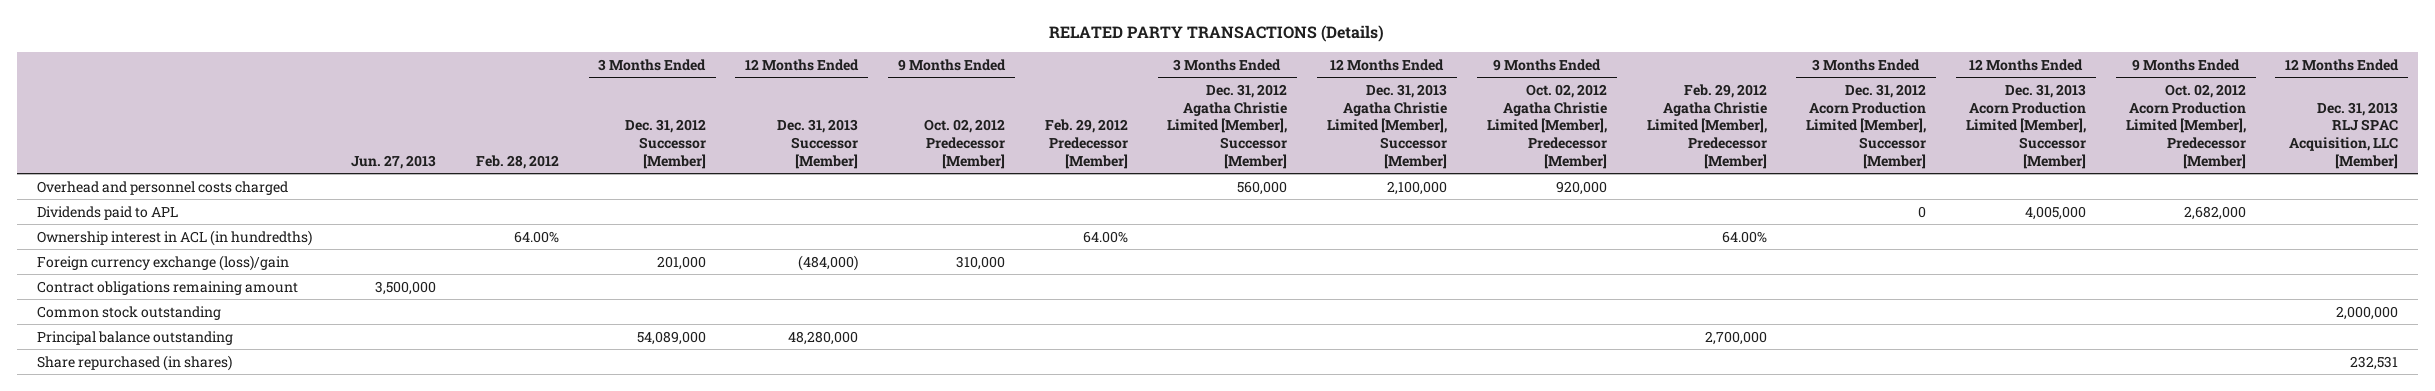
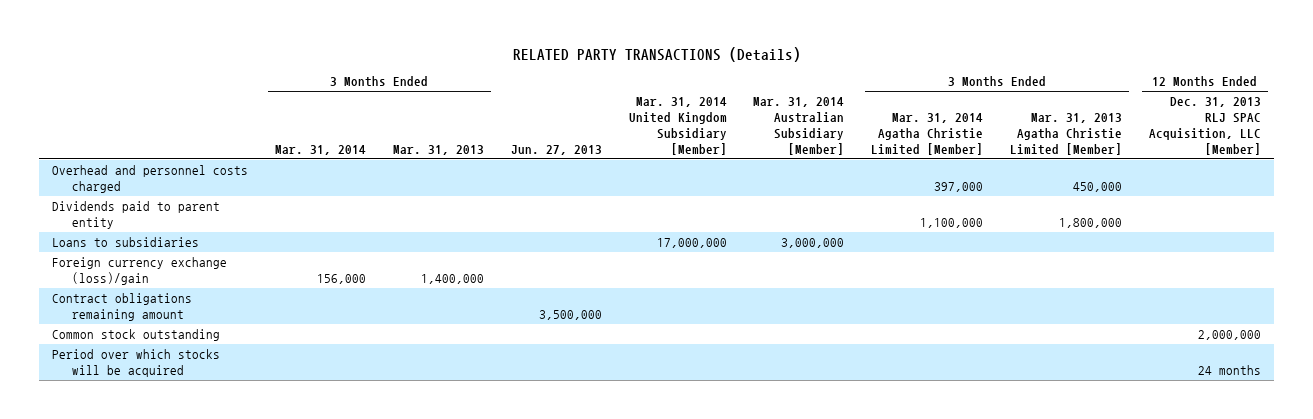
- | Jun. 27, 2013 | Feb. 28, 2012 | 3 Months Ended Dec. 31, 2012 Successor [Member] | 12 Months Ended Dec. 31, 2013 Successor [Member] | 9 Months Ended Oct. 02, 2012 Predecessor [Member] | Feb. 29, 2012 Predecessor [Member] | 3 Months Ended Dec. 31, 2012 Agatha Christie Limited [Member], Successor [Member] | 12 Months Ended Dec. 31, 2013 Agatha Christie Limited [Member], Successor [Member] | 9 Months Ended Oct. 02, 2012 Agatha Christie Limited [Member], Predecessor [Member] | Feb. 29, 2012 Agatha Christie Limited [Member], Predecessor [Member] | 3 Months Ended Dec. 31, 2012 Acorn Production Limited [Member], Successor [Member] | 12 Months Ended Dec. 31, 2013 Acorn Production Limited [Member], Successor [Member] | 9 Months Ended Oct. 02, 2012 Acorn Production Limited [Member], Predecessor [Member] | 12 Months Ended Dec. 31, 2013 RLJ SPAC Acquisition, LLC [Member]
+ | 3 Months Ended Mar. 31, 2014 | 3 Months Ended Mar. 31, 2013 | Jun. 27, 2013 | Mar. 31, 2014 United Kingdom Subsidiary [Member] | Mar. 31, 2014 Australian Subsidiary [Member] | 3 Months Ended Mar. 31, 2014 Agatha Christie Limited [Member] | 3 Months Ended Mar. 31, 2013 Agatha Christie Limited [Member] | 12 Months Ended Dec. 31, 2013 RLJ SPAC Acquisition, LLC [Member]
- Dividends paid to APL | | | | | | | | | | | 0 | 4,005,000 | 2,682,000 |
- Ownership interest in ACL (in hundredths) | | 64.00% | | | | 64.00% | | | | 64.00% | | | |
+ Dividends paid to parent entity | | | | | | 1,100,000 | 1,800,000 |
+ Loans to subsidiaries | | | | 17,000,000 | 3,000,000 | | |
- Principal balance outstanding | | | 54,089,000 | 48,280,000 | | | | | | 2,700,000 | | | |
- Share repurchased (in shares) | | | | | | | | | | | | | | 232,531
+ Period over which stocks will be acquired | | | | | | | | 24 months

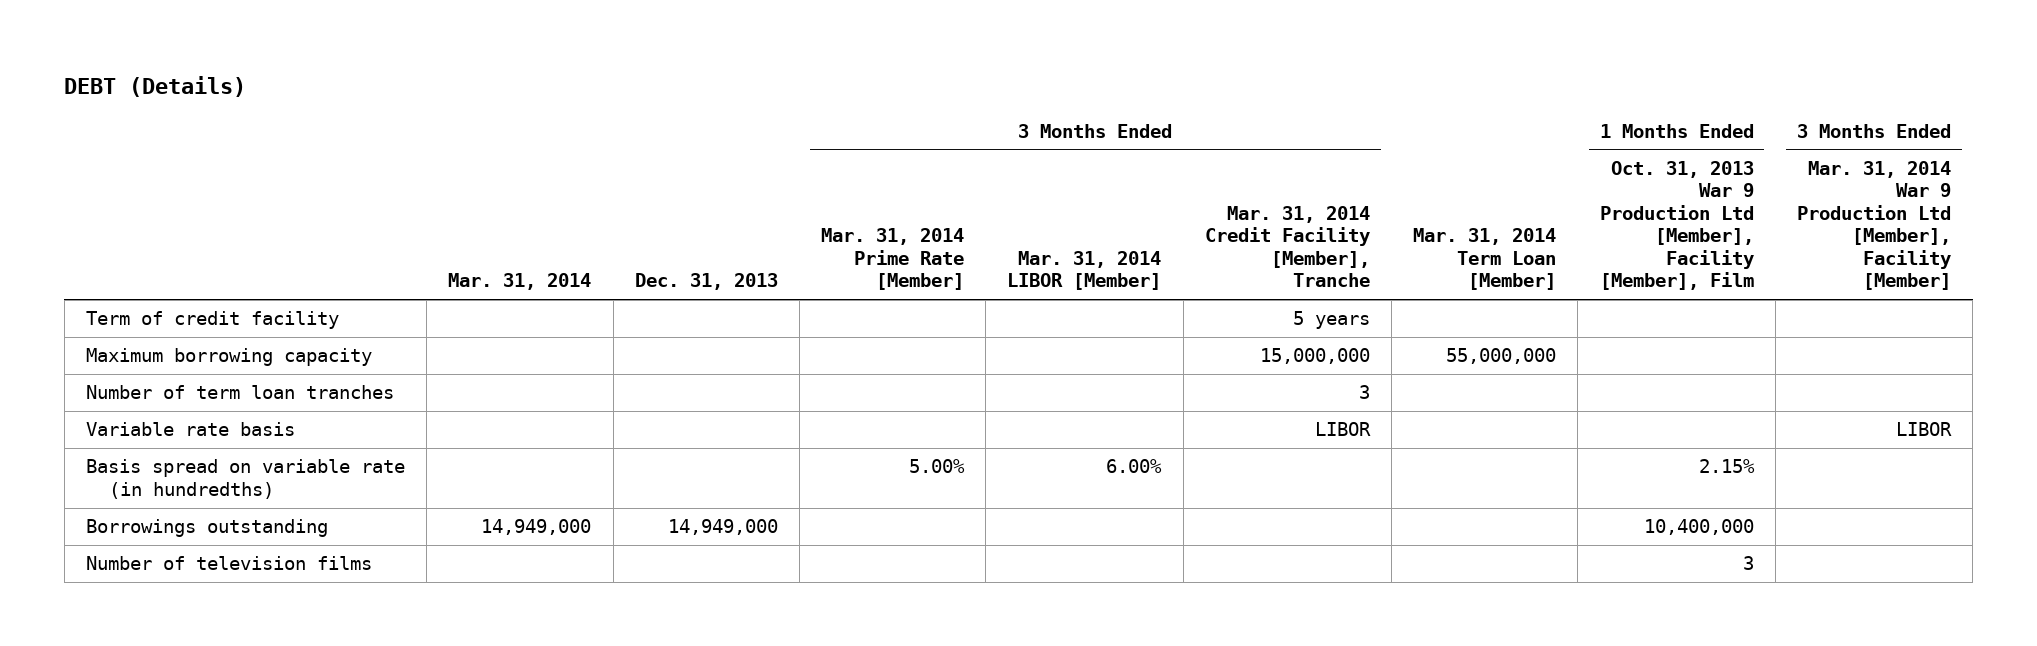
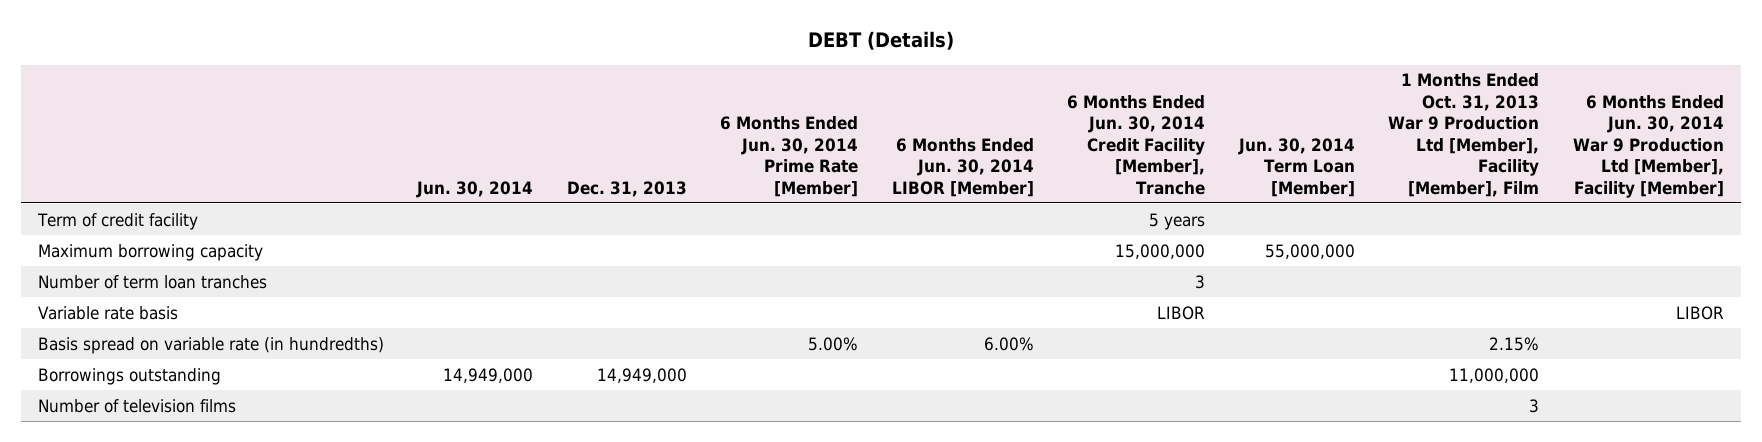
- | Mar. 31, 2014 | Dec. 31, 2013 | 3 Months Ended Mar. 31, 2014 Prime Rate [Member] | 3 Months Ended Mar. 31, 2014 LIBOR [Member] | 3 Months Ended Mar. 31, 2014 Credit Facility [Member], Tranche | Mar. 31, 2014 Term Loan [Member] | 1 Months Ended Oct. 31, 2013 War 9 Production Ltd [Member], Facility [Member], Film | 3 Months Ended Mar. 31, 2014 War 9 Production Ltd [Member], Facility [Member]
+ | Jun. 30, 2014 | Dec. 31, 2013 | 6 Months Ended Jun. 30, 2014 Prime Rate [Member] | 6 Months Ended Jun. 30, 2014 LIBOR [Member] | 6 Months Ended Jun. 30, 2014 Credit Facility [Member], Tranche | Jun. 30, 2014 Term Loan [Member] | 1 Months Ended Oct. 31, 2013 War 9 Production Ltd [Member], Facility [Member], Film | 6 Months Ended Jun. 30, 2014 War 9 Production Ltd [Member], Facility [Member]
- Borrowings outstanding | 14,949,000 | 14,949,000 | | | | | 10,400,000 |
+ Borrowings outstanding | 14,949,000 | 14,949,000 | | | | | 11,000,000 |

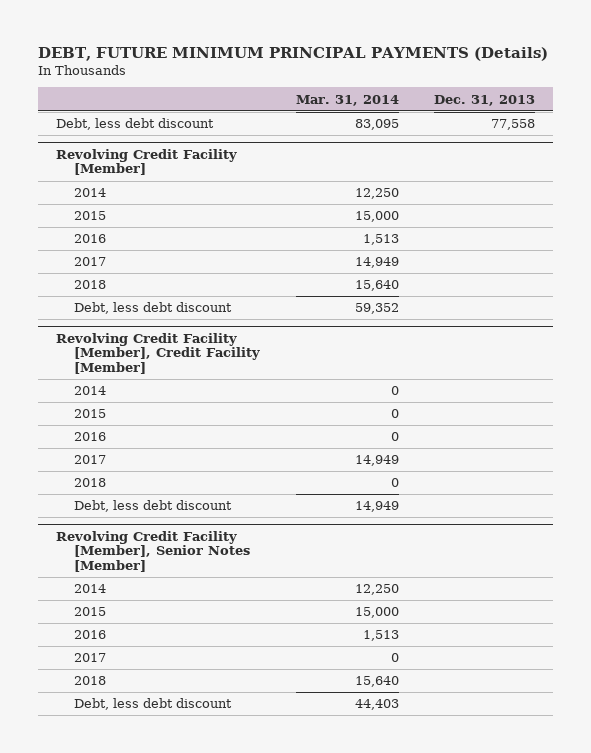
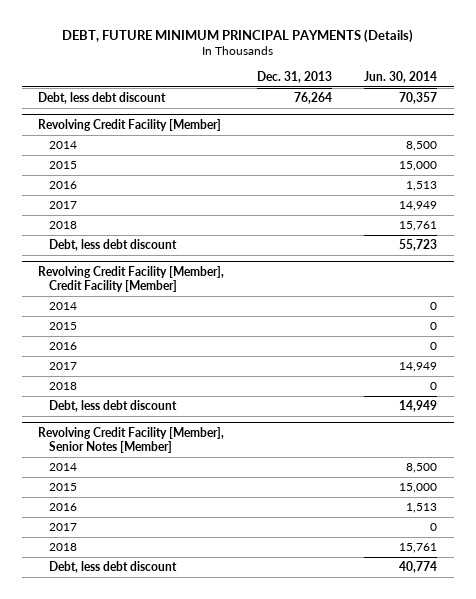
- | Mar. 31, 2014 | Dec. 31, 2013
+ | Dec. 31, 2013 | Jun. 30, 2014
- Debt, less debt discount | 83,095 | 77,558
+ Debt, less debt discount | 76,264 | 70,357

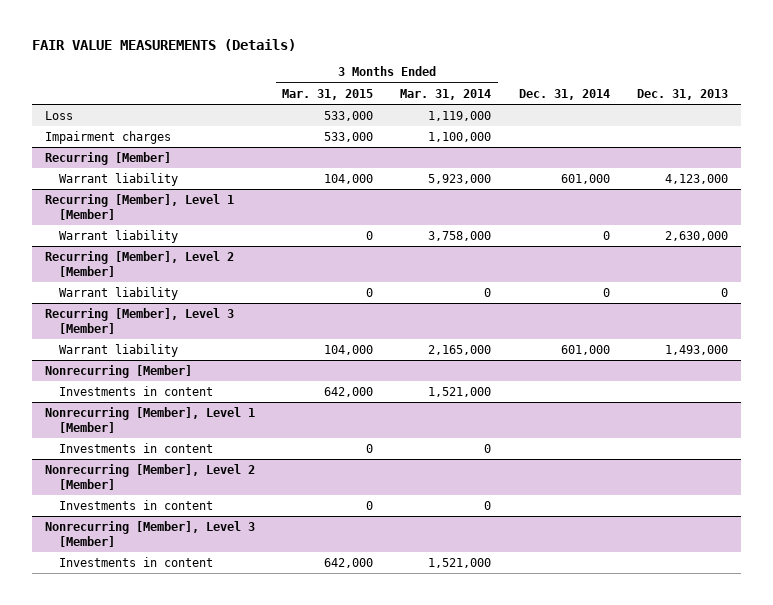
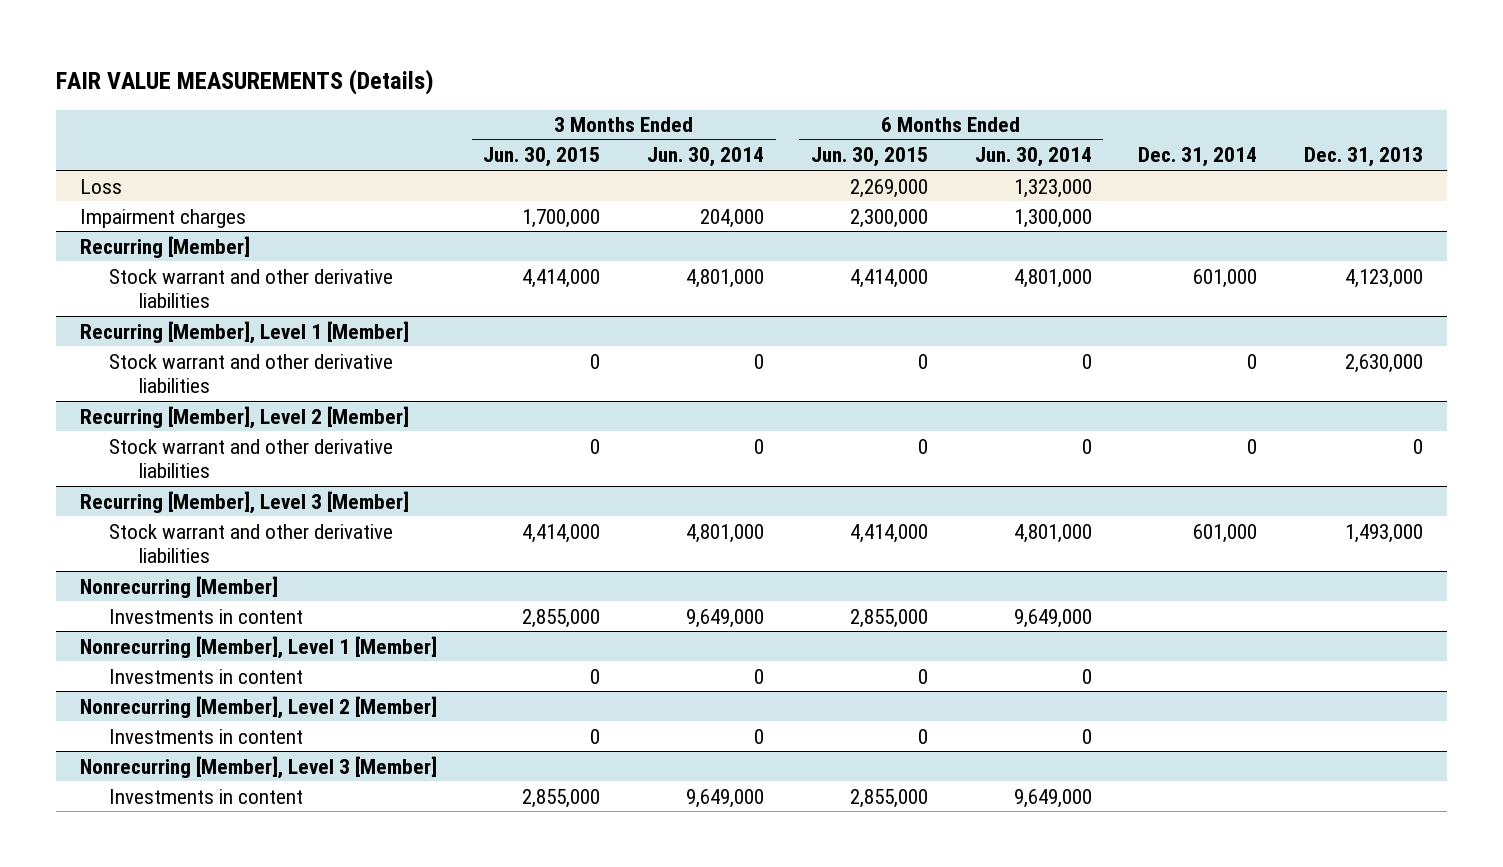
- | 3 Months Ended Mar. 31, 2015 | 3 Months Ended Mar. 31, 2014 | Dec. 31, 2014 | Dec. 31, 2013
+ | 3 Months Ended Jun. 30, 2015 | 3 Months Ended Jun. 30, 2014 | 6 Months Ended Jun. 30, 2015 | 6 Months Ended Jun. 30, 2014 | Dec. 31, 2014 | Dec. 31, 2013
@ Recurring [Member]
- Warrant liability | 104,000 | 5,923,000 | 601,000 | 4,123,000
+ Stock warrant and other derivative liabilities | 4,414,000 | 4,801,000 | 4,414,000 | 4,801,000 | 601,000 | 4,123,000
@ Recurring [Member], Level 1 [Member]
- Warrant liability | 0 | 3,758,000 | 0 | 2,630,000
+ Stock warrant and other derivative liabilities | 0 | 0 | 0 | 0 | 0 | 2,630,000
@ Recurring [Member], Level 2 [Member]
- Warrant liability | 0 | 0 | 0 | 0
+ Stock warrant and other derivative liabilities | 0 | 0 | 0 | 0 | 0 | 0
@ Recurring [Member], Level 3 [Member]
- Warrant liability | 104,000 | 2,165,000 | 601,000 | 1,493,000
+ Stock warrant and other derivative liabilities | 4,414,000 | 4,801,000 | 4,414,000 | 4,801,000 | 601,000 | 1,493,000

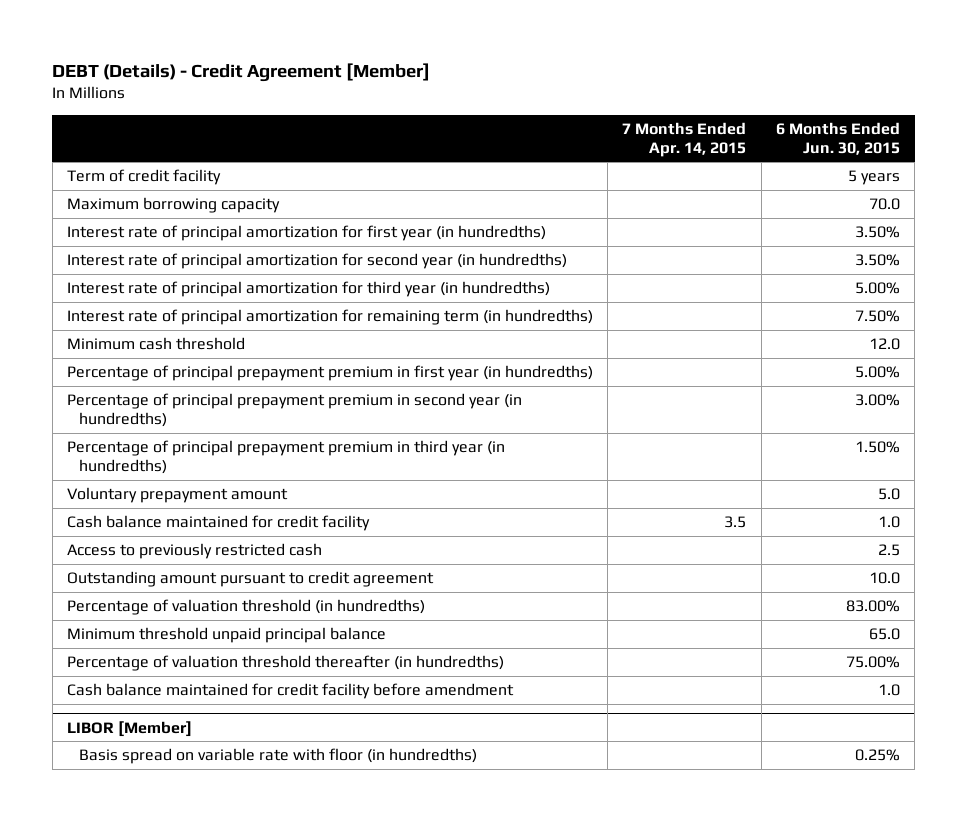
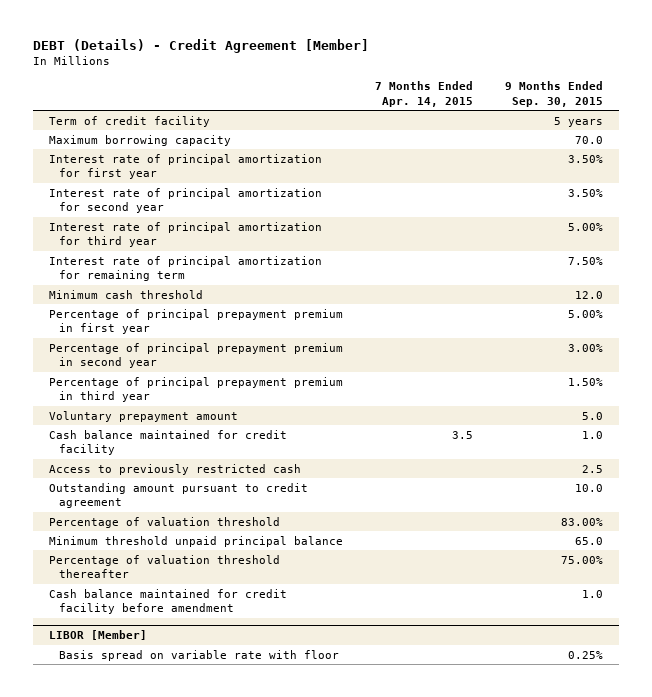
- | 7 Months Ended Apr. 14, 2015 | 6 Months Ended Jun. 30, 2015
+ | 7 Months Ended Apr. 14, 2015 | 9 Months Ended Sep. 30, 2015
- Interest rate of principal amortization for first year (in hundredths) | | 3.50%
- Interest rate of principal amortization for second year (in hundredths) | | 3.50%
- Interest rate of principal amortization for third year (in hundredths) | | 5.00%
- Interest rate of principal amortization for remaining term (in hundredths) | | 7.50%
+ Interest rate of principal amortization for first year | | 3.50%
+ Interest rate of principal amortization for second year | | 3.50%
+ Interest rate of principal amortization for third year | | 5.00%
+ Interest rate of principal amortization for remaining term | | 7.50%
- Percentage of principal prepayment premium in first year (in hundredths) | | 5.00%
- Percentage of principal prepayment premium in second year (in hundredths) | | 3.00%
- Percentage of principal prepayment premium in third year (in hundredths) | | 1.50%
+ Percentage of principal prepayment premium in first year | | 5.00%
+ Percentage of principal prepayment premium in second year | | 3.00%
+ Percentage of principal prepayment premium in third year | | 1.50%
- Percentage of valuation threshold (in hundredths) | | 83.00%
+ Percentage of valuation threshold | | 83.00%
- Percentage of valuation threshold thereafter (in hundredths) | | 75.00%
+ Percentage of valuation threshold thereafter | | 75.00%
@ LIBOR [Member]
- Basis spread on variable rate with floor (in hundredths) | | 0.25%
+ Basis spread on variable rate with floor | | 0.25%

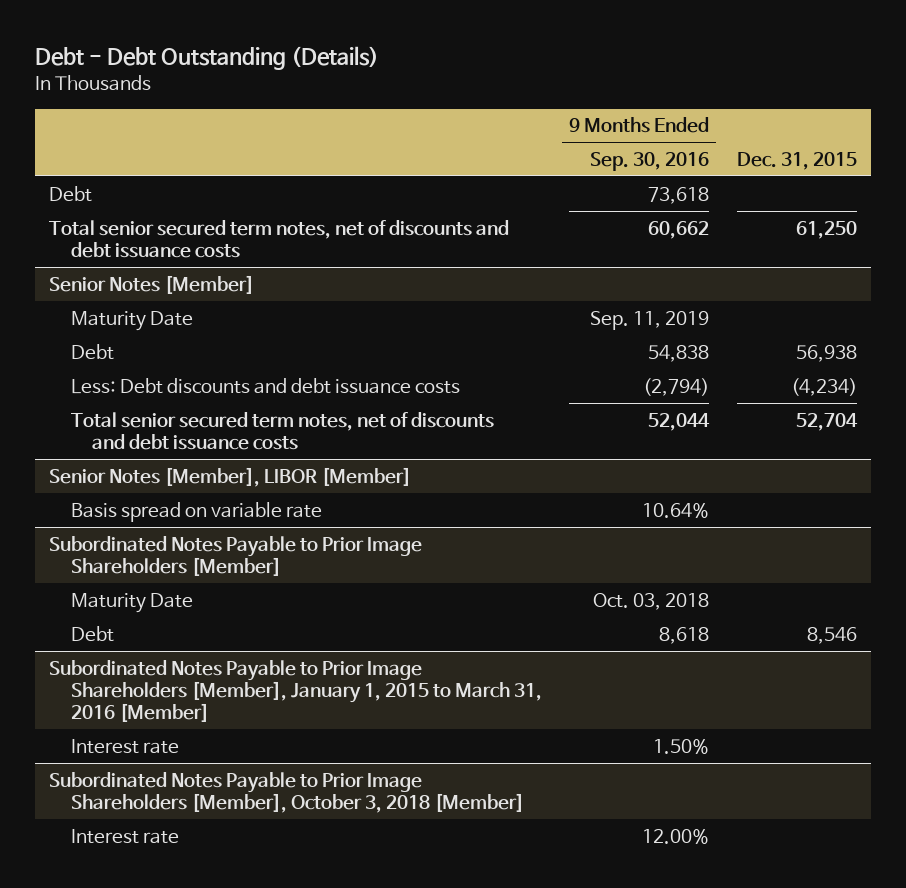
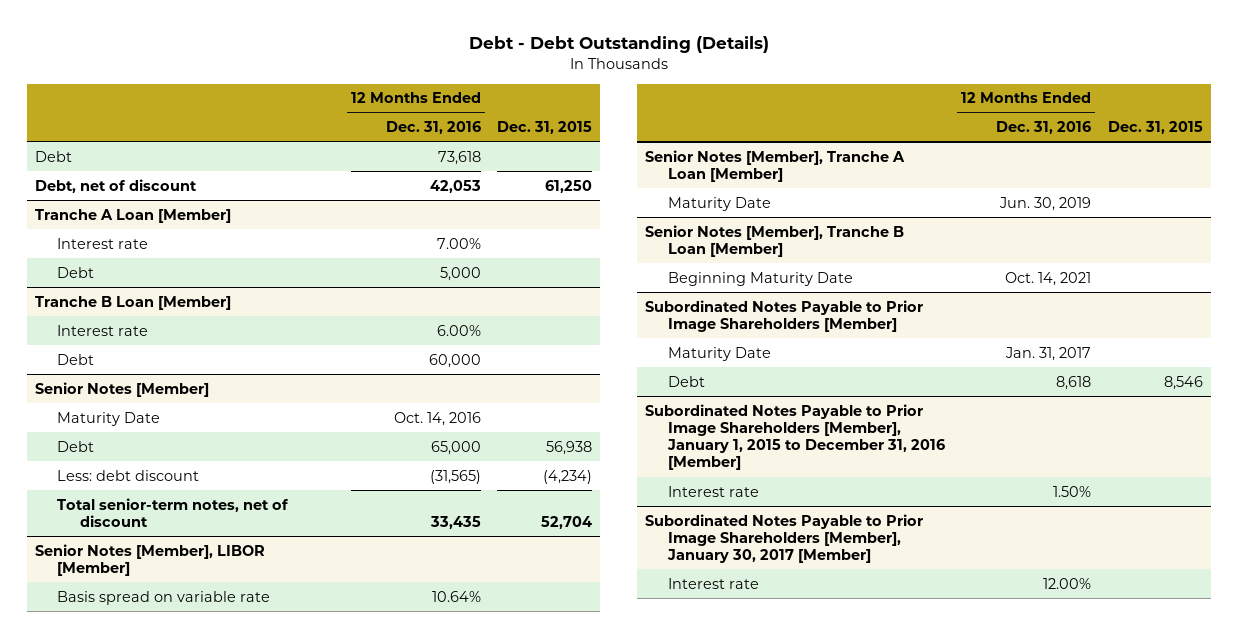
- | 9 Months Ended Sep. 30, 2016 | Dec. 31, 2015
+ | 12 Months Ended Dec. 31, 2016 | Dec. 31, 2015
- Total senior secured term notes, net of discounts and debt issuance costs | 60,662 | 61,250
+ Debt, net of discount | 42,053 | 61,250
+ Tranche A Loan [Member]
+ Interest rate | 7.00% |
+ Debt | 5,000 |
+ Tranche B Loan [Member]
+ Interest rate | 6.00% |
+ Debt | 60,000 |
@ Senior Notes [Member]
- Less: Debt discounts and debt issuance costs | (2,794) | (4,234)
- Total senior secured term notes, net of discounts and debt issuance costs | 52,044 | 52,704
+ Less: debt discount | (31,565) | (4,234)
+ Total senior-term notes, net of discount | 33,435 | 52,704
+ Senior Notes [Member], Tranche A Loan [Member]
+ Maturity Date | Jun. 30, 2019 |
+ Senior Notes [Member], Tranche B Loan [Member]
+ Beginning Maturity Date | Oct. 14, 2021 |
- Subordinated Notes Payable to Prior Image Shareholders [Member], January 1, 2015 to March 31, 2016 [Member]
+ Subordinated Notes Payable to Prior Image Shareholders [Member], January 1, 2015 to December 31, 2016 [Member]
- Subordinated Notes Payable to Prior Image Shareholders [Member], October 3, 2018 [Member]
+ Subordinated Notes Payable to Prior Image Shareholders [Member], January 30, 2017 [Member]

